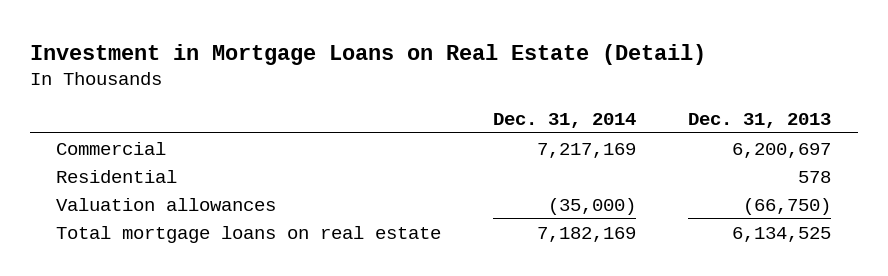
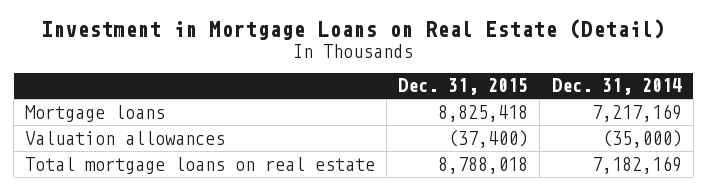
- | Dec. 31, 2014 | Dec. 31, 2013
+ | Dec. 31, 2015 | Dec. 31, 2014
- Commercial | 7,217,169 | 6,200,697
- Residential | | 578
+ Mortgage loans | 8,825,418 | 7,217,169

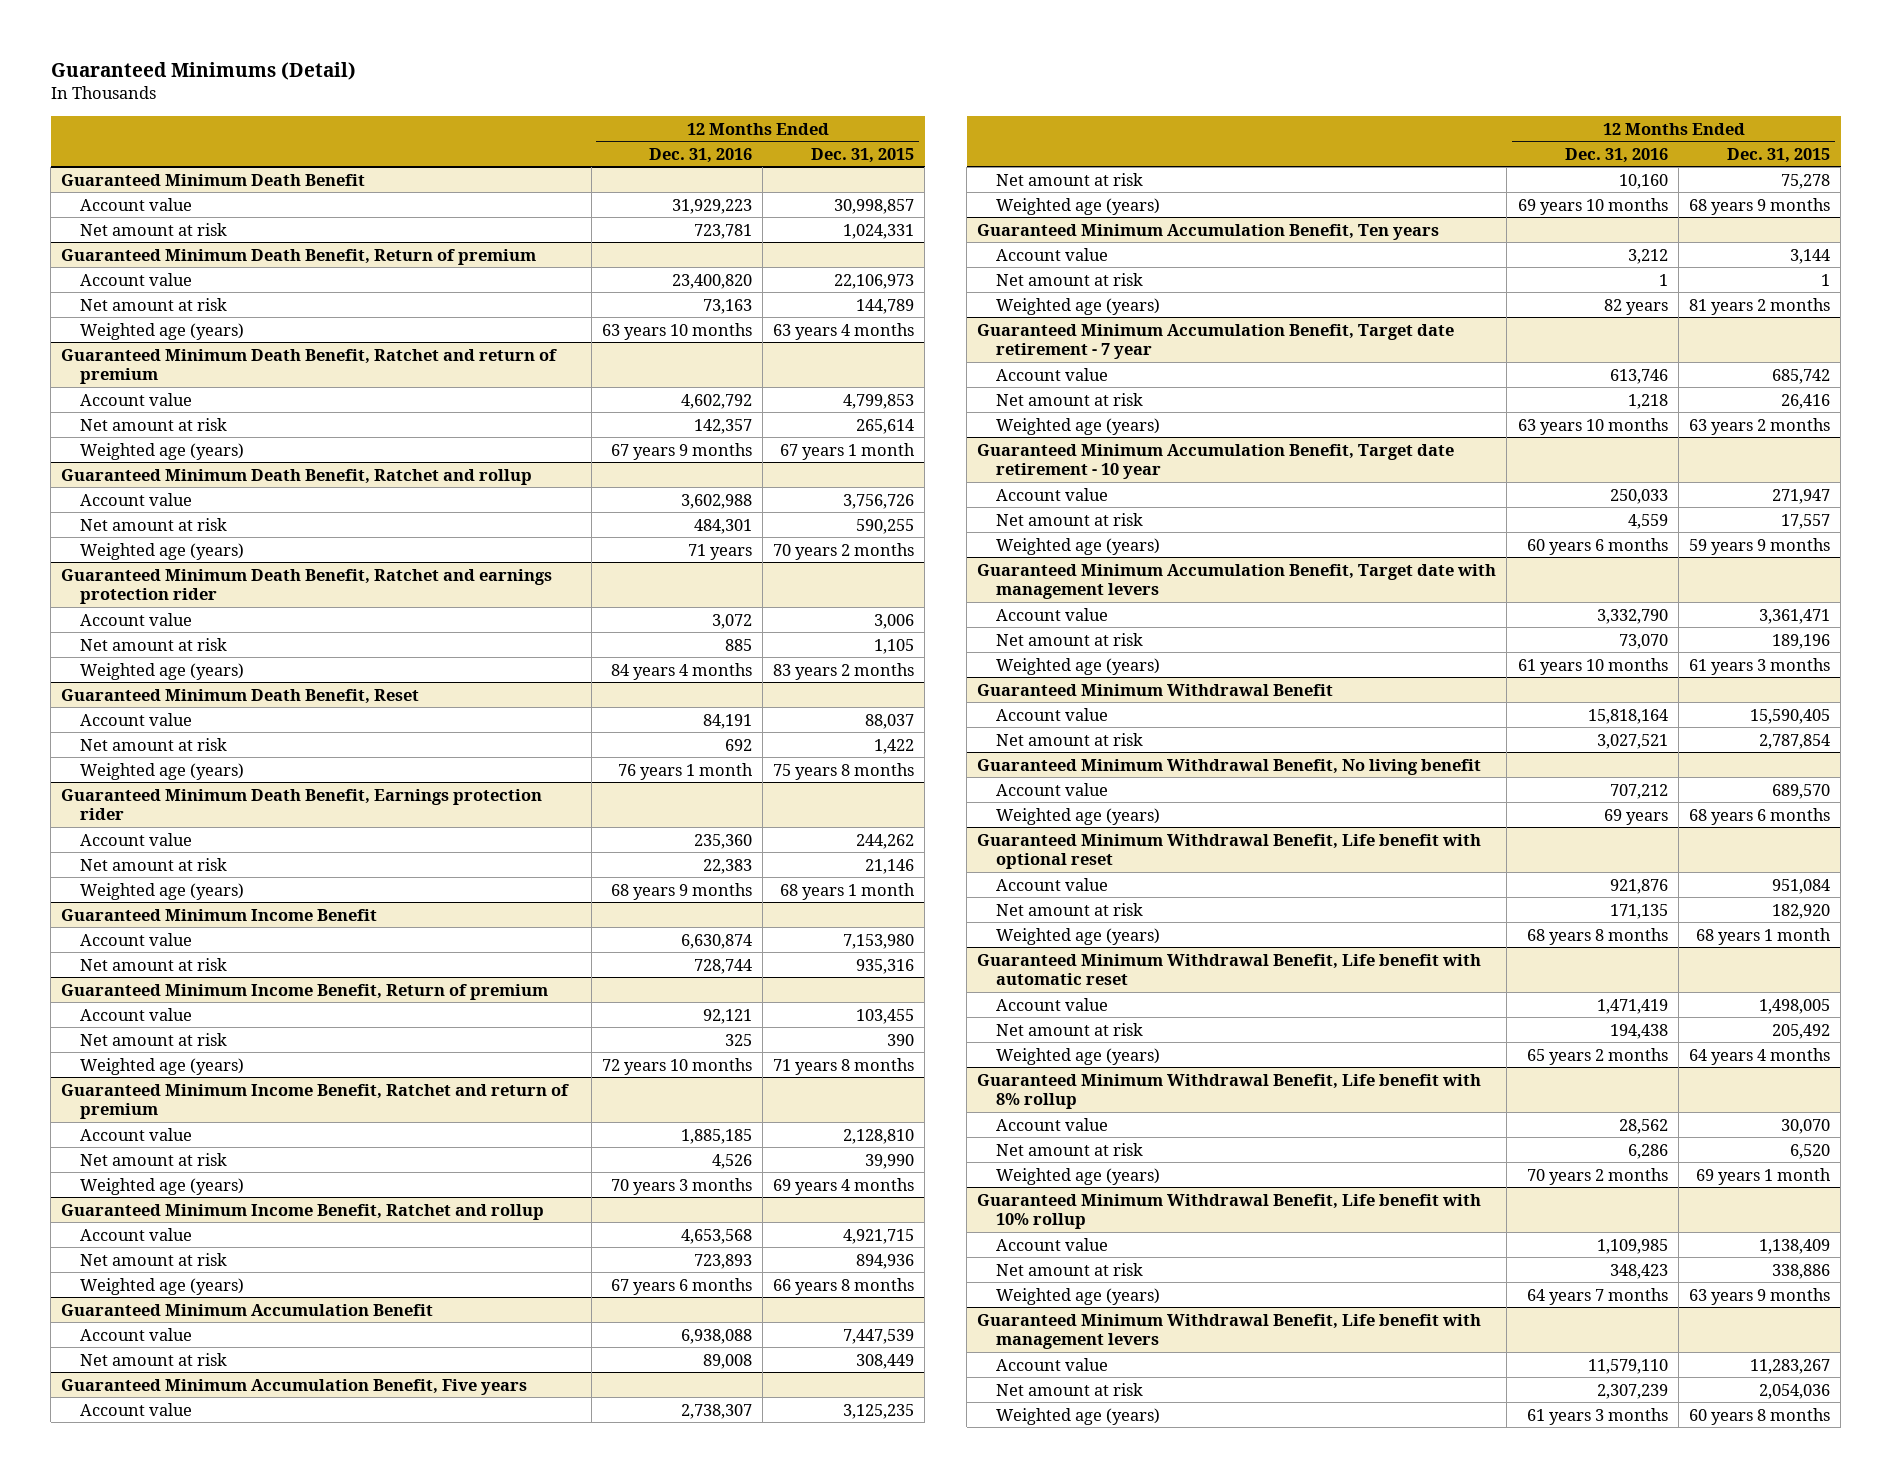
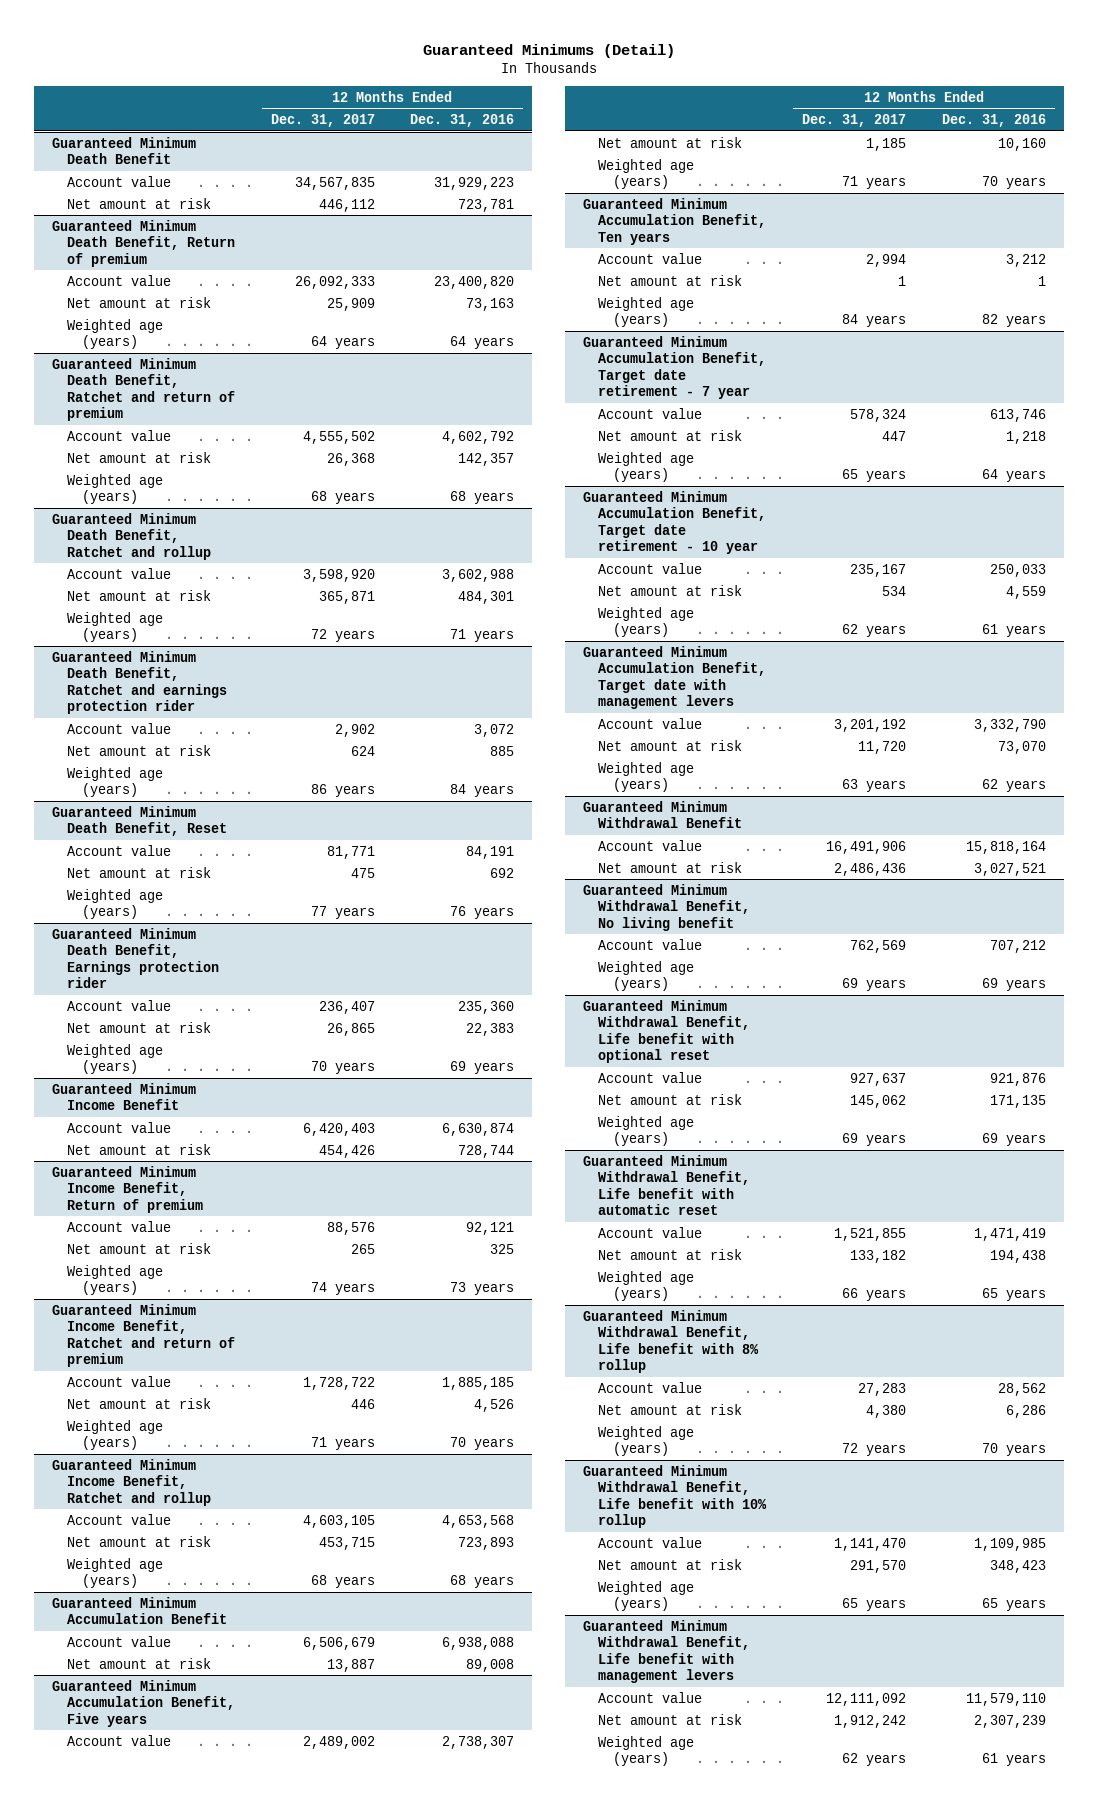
- | 12 Months Ended Dec. 31, 2016 | 12 Months Ended Dec. 31, 2015
+ | 12 Months Ended Dec. 31, 2017 | 12 Months Ended Dec. 31, 2016
@ Guaranteed Minimum Death Benefit, Return of premium
- Weighted age (years) | 63 years 10 months | 63 years 4 months
+ Weighted age (years) | 64 years | 64 years
@ Guaranteed Minimum Death Benefit, Ratchet and return of premium
- Weighted age (years) | 67 years 9 months | 67 years 1 month
+ Weighted age (years) | 68 years | 68 years
@ Guaranteed Minimum Death Benefit, Ratchet and earnings protection rider
- Weighted age (years) | 84 years 4 months | 83 years 2 months
+ Weighted age (years) | 86 years | 84 years
@ Guaranteed Minimum Death Benefit, Reset
- Weighted age (years) | 76 years 1 month | 75 years 8 months
+ Weighted age (years) | 77 years | 76 years
@ Guaranteed Minimum Death Benefit, Earnings protection rider
- Weighted age (years) | 68 years 9 months | 68 years 1 month
+ Weighted age (years) | 70 years | 69 years
@ Guaranteed Minimum Income Benefit, Return of premium
- Weighted age (years) | 72 years 10 months | 71 years 8 months
+ Weighted age (years) | 74 years | 73 years
@ Guaranteed Minimum Income Benefit, Ratchet and return of premium
- Weighted age (years) | 70 years 3 months | 69 years 4 months
+ Weighted age (years) | 71 years | 70 years
@ Guaranteed Minimum Income Benefit, Ratchet and rollup
- Weighted age (years) | 67 years 6 months | 66 years 8 months
+ Weighted age (years) | 68 years | 68 years
@ Guaranteed Minimum Accumulation Benefit, Five years
- Weighted age (years) | 69 years 10 months | 68 years 9 months
+ Weighted age (years) | 71 years | 70 years
@ Guaranteed Minimum Accumulation Benefit, Target date retirement - 7 year
- Weighted age (years) | 63 years 10 months | 63 years 2 months
+ Weighted age (years) | 65 years | 64 years
@ Guaranteed Minimum Accumulation Benefit, Target date retirement - 10 year
- Weighted age (years) | 60 years 6 months | 59 years 9 months
+ Weighted age (years) | 62 years | 61 years
@ Guaranteed Minimum Accumulation Benefit, Target date with management levers
- Weighted age (years) | 61 years 10 months | 61 years 3 months
+ Weighted age (years) | 63 years | 62 years
@ Guaranteed Minimum Withdrawal Benefit, Life benefit with optional reset
- Weighted age (years) | 68 years 8 months | 68 years 1 month
+ Weighted age (years) | 69 years | 69 years
@ Guaranteed Minimum Withdrawal Benefit, Life benefit with automatic reset
- Weighted age (years) | 65 years 2 months | 64 years 4 months
+ Weighted age (years) | 66 years | 65 years
@ Guaranteed Minimum Withdrawal Benefit, Life benefit with 8% rollup
- Weighted age (years) | 70 years 2 months | 69 years 1 month
+ Weighted age (years) | 72 years | 70 years
@ Guaranteed Minimum Withdrawal Benefit, Life benefit with 10% rollup
- Weighted age (years) | 64 years 7 months | 63 years 9 months
+ Weighted age (years) | 65 years | 65 years
@ Guaranteed Minimum Withdrawal Benefit, Life benefit with management levers
- Weighted age (years) | 61 years 3 months | 60 years 8 months
+ Weighted age (years) | 62 years | 61 years

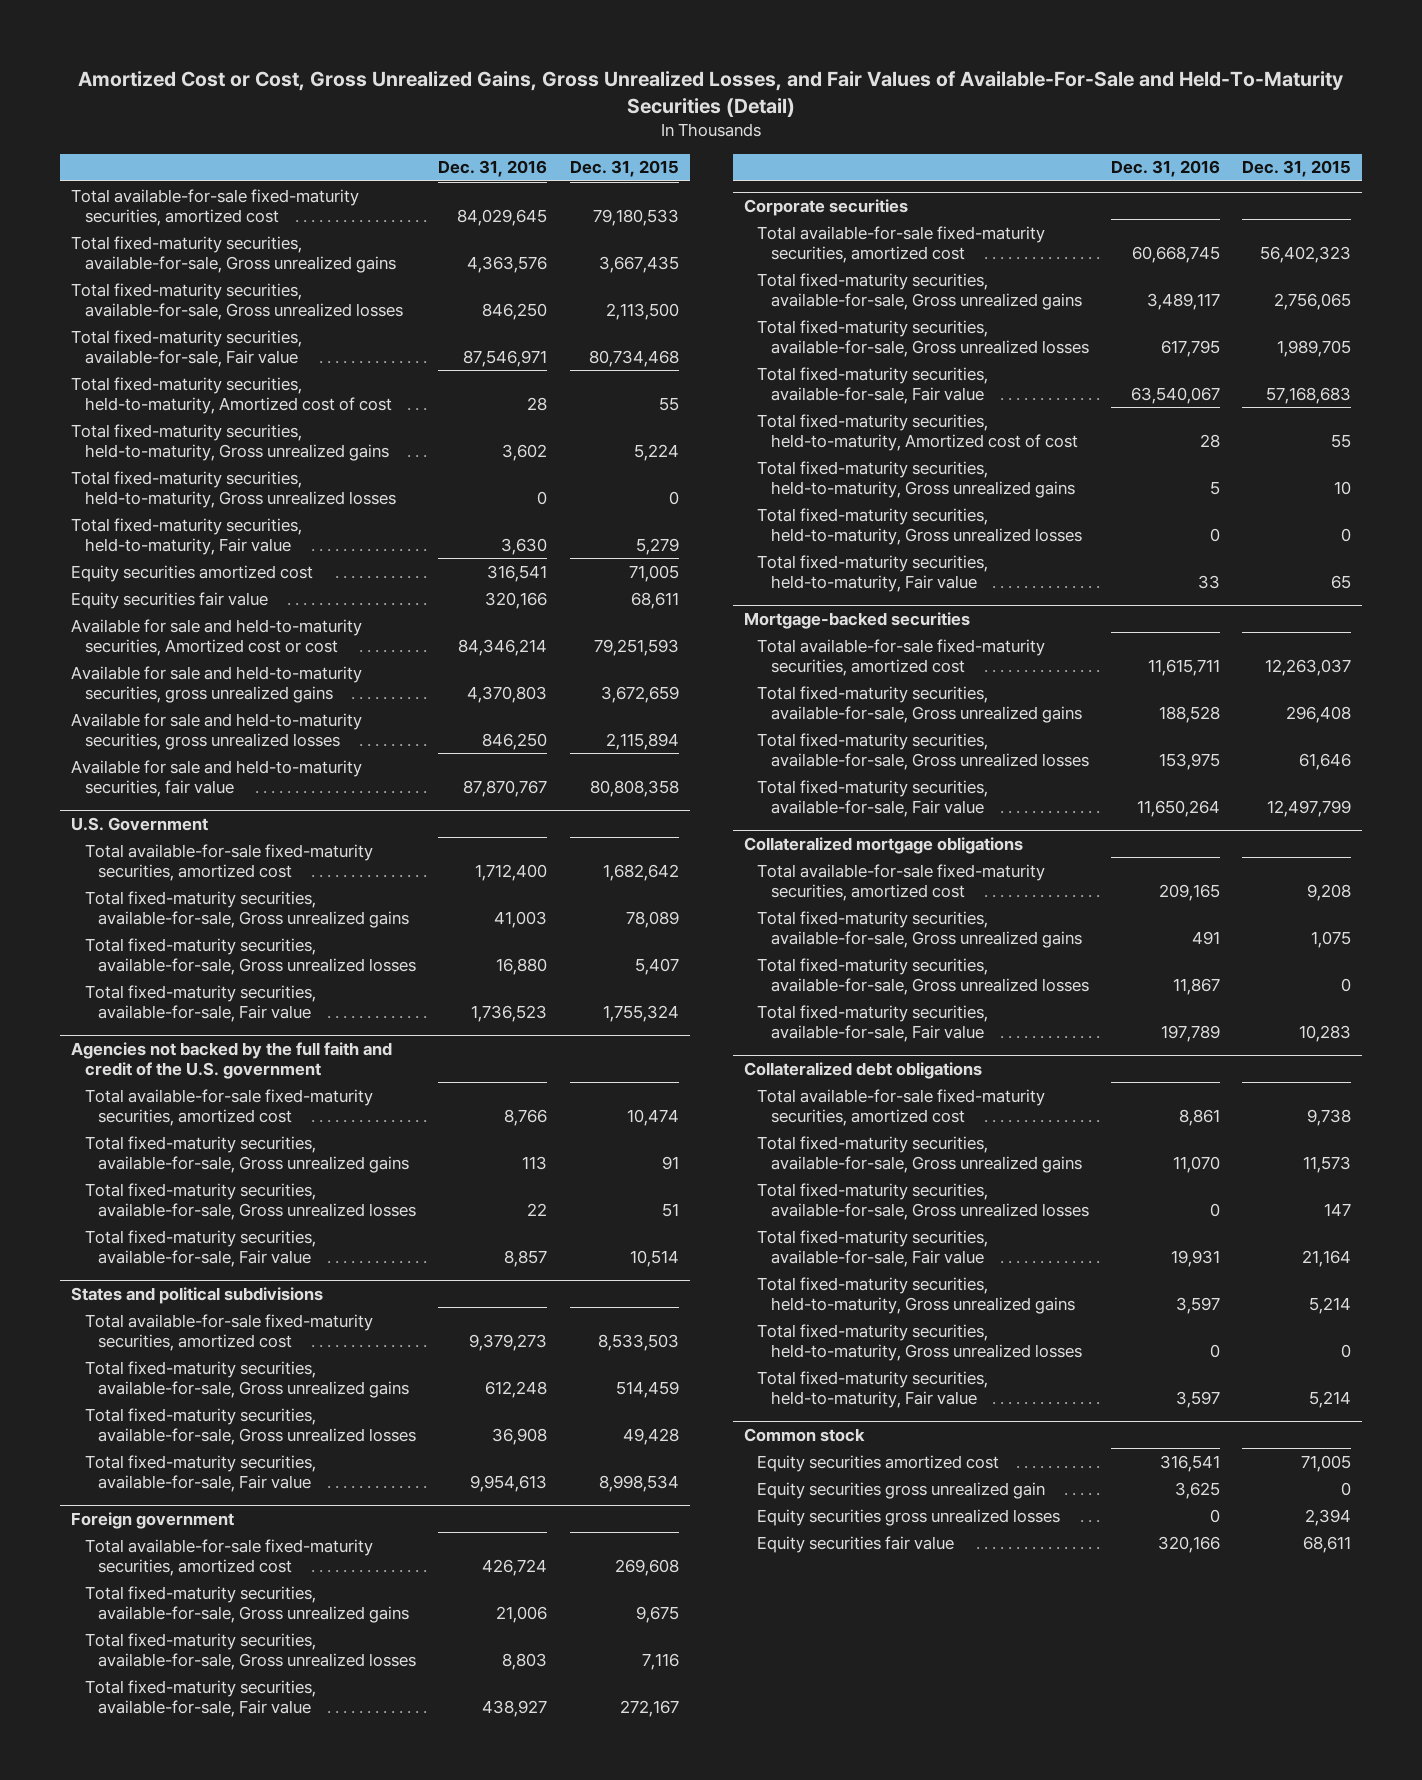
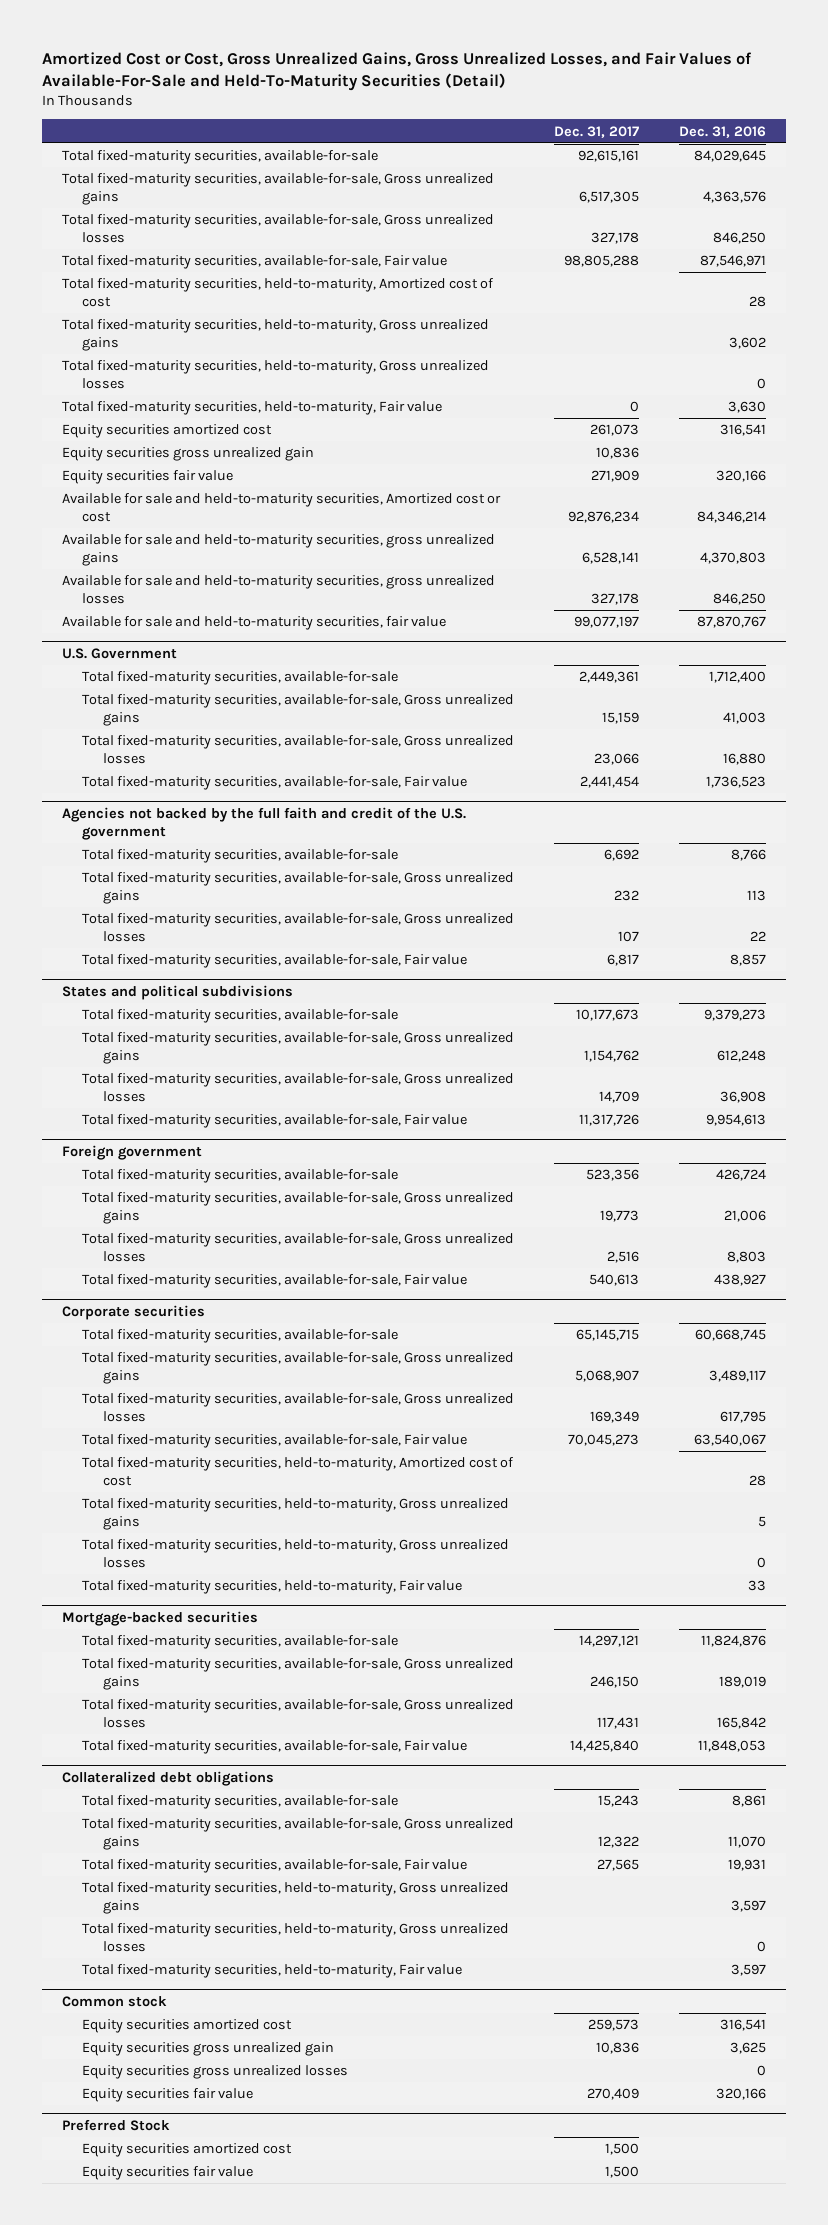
- | Dec. 31, 2016 | Dec. 31, 2015
+ | Dec. 31, 2017 | Dec. 31, 2016
- Total available-for-sale fixed-maturity securities, amortized cost | 84,029,645 | 79,180,533
+ Total fixed-maturity securities, available-for-sale | 92,615,161 | 84,029,645
+ Equity securities gross unrealized gain | 10,836 |
@ U.S. Government
- Total available-for-sale fixed-maturity securities, amortized cost | 1,712,400 | 1,682,642
+ Total fixed-maturity securities, available-for-sale | 2,449,361 | 1,712,400
@ Agencies not backed by the full faith and credit of the U.S. government
- Total available-for-sale fixed-maturity securities, amortized cost | 8,766 | 10,474
+ Total fixed-maturity securities, available-for-sale | 6,692 | 8,766
@ States and political subdivisions
- Total available-for-sale fixed-maturity securities, amortized cost | 9,379,273 | 8,533,503
+ Total fixed-maturity securities, available-for-sale | 10,177,673 | 9,379,273
@ Foreign government
- Total available-for-sale fixed-maturity securities, amortized cost | 426,724 | 269,608
+ Total fixed-maturity securities, available-for-sale | 523,356 | 426,724
@ Corporate securities
- Total available-for-sale fixed-maturity securities, amortized cost | 60,668,745 | 56,402,323
+ Total fixed-maturity securities, available-for-sale | 65,145,715 | 60,668,745
@ Mortgage-backed securities
- Total available-for-sale fixed-maturity securities, amortized cost | 11,615,711 | 12,263,037
- Total fixed-maturity securities, available-for-sale, Gross unrealized gains | 188,528 | 296,408
- Total fixed-maturity securities, available-for-sale, Gross unrealized losses | 153,975 | 61,646
- Total fixed-maturity securities, available-for-sale, Fair value | 11,650,264 | 12,497,799
- Collateralized mortgage obligations
- Total available-for-sale fixed-maturity securities, amortized cost | 209,165 | 9,208
- Total fixed-maturity securities, available-for-sale, Gross unrealized gains | 491 | 1,075
- Total fixed-maturity securities, available-for-sale, Gross unrealized losses | 11,867 | 0
- Total fixed-maturity securities, available-for-sale, Fair value | 197,789 | 10,283
@ Mortgage-backed securities
+ Total fixed-maturity securities, available-for-sale | 14,297,121 | 11,824,876
+ Total fixed-maturity securities, available-for-sale, Gross unrealized gains | 246,150 | 189,019
+ Total fixed-maturity securities, available-for-sale, Gross unrealized losses | 117,431 | 165,842
+ Total fixed-maturity securities, available-for-sale, Fair value | 14,425,840 | 11,848,053
@ Collateralized debt obligations
- Total available-for-sale fixed-maturity securities, amortized cost | 8,861 | 9,738
+ Total fixed-maturity securities, available-for-sale | 15,243 | 8,861
- Total fixed-maturity securities, available-for-sale, Gross unrealized losses | 0 | 147
+ Preferred Stock
+ Equity securities amortized cost | 1,500 |
+ Equity securities fair value | 1,500 |

